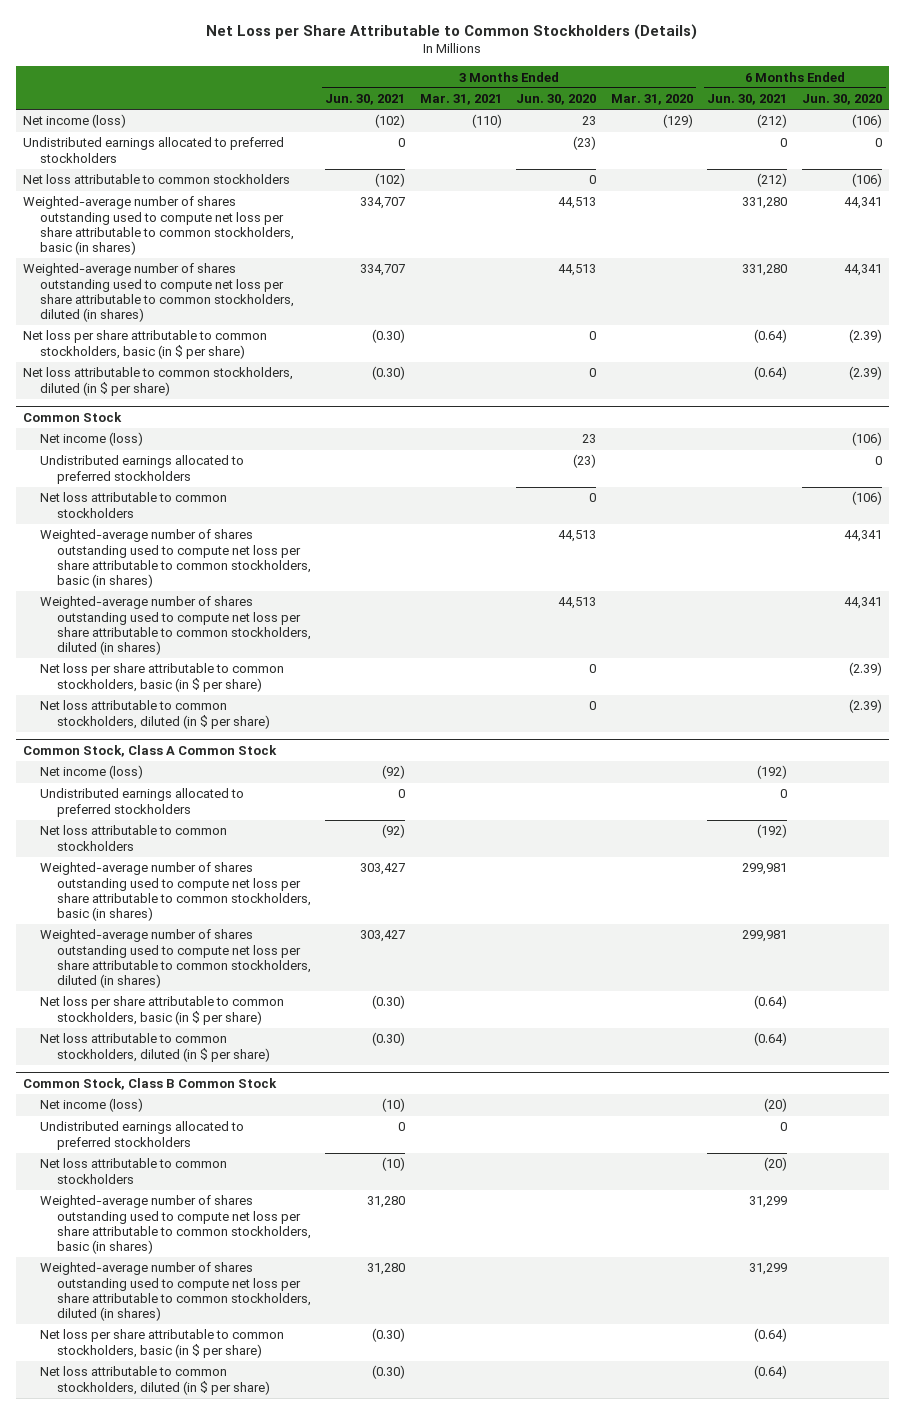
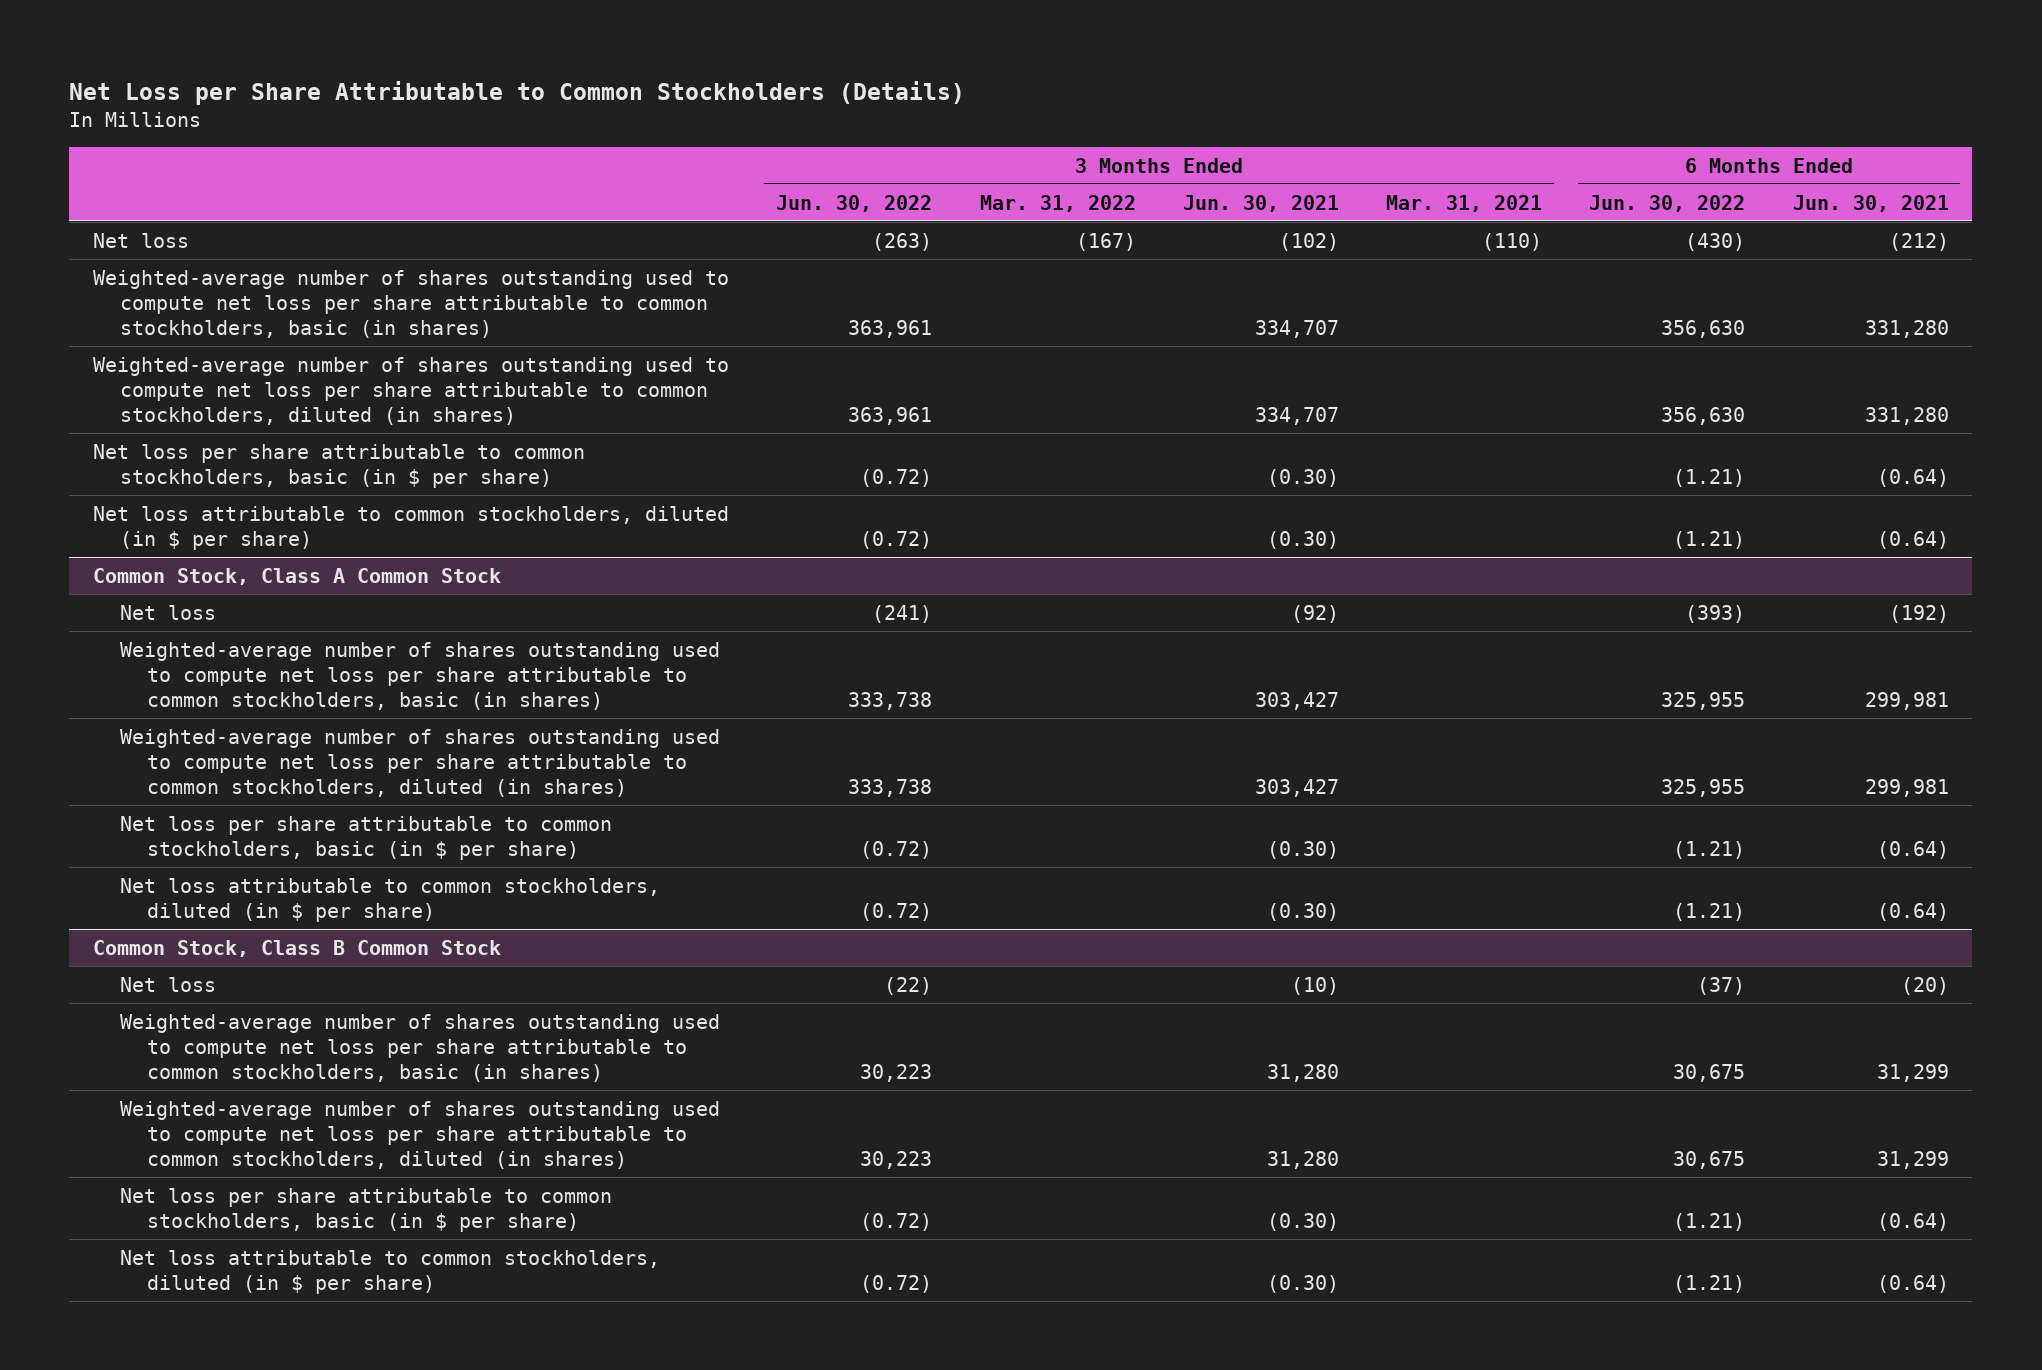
- | 3 Months Ended Jun. 30, 2021 | 3 Months Ended Mar. 31, 2021 | 3 Months Ended Jun. 30, 2020 | 3 Months Ended Mar. 31, 2020 | 6 Months Ended Jun. 30, 2021 | 6 Months Ended Jun. 30, 2020
+ | 3 Months Ended Jun. 30, 2022 | 3 Months Ended Mar. 31, 2022 | 3 Months Ended Jun. 30, 2021 | 3 Months Ended Mar. 31, 2021 | 6 Months Ended Jun. 30, 2022 | 6 Months Ended Jun. 30, 2021
- Net income (loss) | (102) | (110) | 23 | (129) | (212) | (106)
- Undistributed earnings allocated to preferred stockholders | 0 | | (23) | | 0 | 0
- Net loss attributable to common stockholders | (102) | | 0 | | (212) | (106)
+ Net loss | (263) | (167) | (102) | (110) | (430) | (212)
- Common Stock
- Net income (loss) | | | 23 | | | (106)
- Undistributed earnings allocated to preferred stockholders | | | (23) | | | 0
- Net loss attributable to common stockholders | | | 0 | | | (106)
- Weighted-average number of shares outstanding used to compute net loss per share attributable to common stockholders, basic (in shares) | | | 44,513 | | | 44,341
- Weighted-average number of shares outstanding used to compute net loss per share attributable to common stockholders, diluted (in shares) | | | 44,513 | | | 44,341
- Net loss per share attributable to common stockholders, basic (in $ per share) | | | 0 | | | (2.39)
- Net loss attributable to common stockholders, diluted (in $ per share) | | | 0 | | | (2.39)
@ Common Stock, Class A Common Stock
- Net income (loss) | (92) | | | | (192) |
- Undistributed earnings allocated to preferred stockholders | 0 | | | | 0 |
- Net loss attributable to common stockholders | (92) | | | | (192) |
+ Net loss | (241) | | (92) | | (393) | (192)
@ Common Stock, Class B Common Stock
- Net income (loss) | (10) | | | | (20) |
- Undistributed earnings allocated to preferred stockholders | 0 | | | | 0 |
- Net loss attributable to common stockholders | (10) | | | | (20) |
+ Net loss | (22) | | (10) | | (37) | (20)

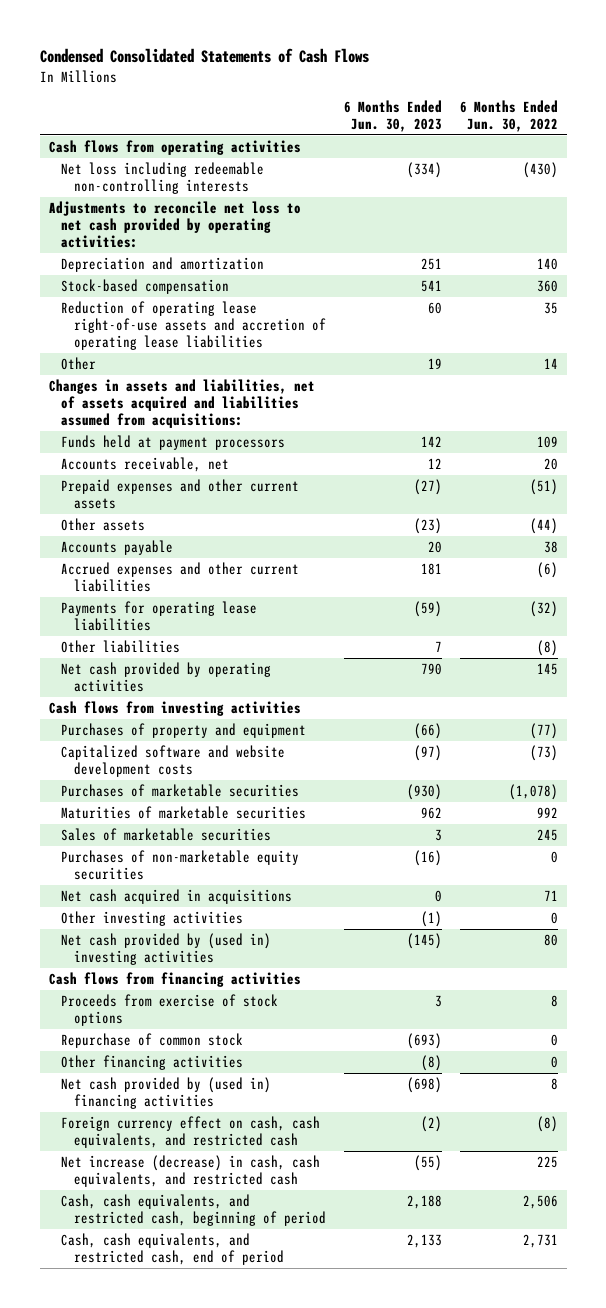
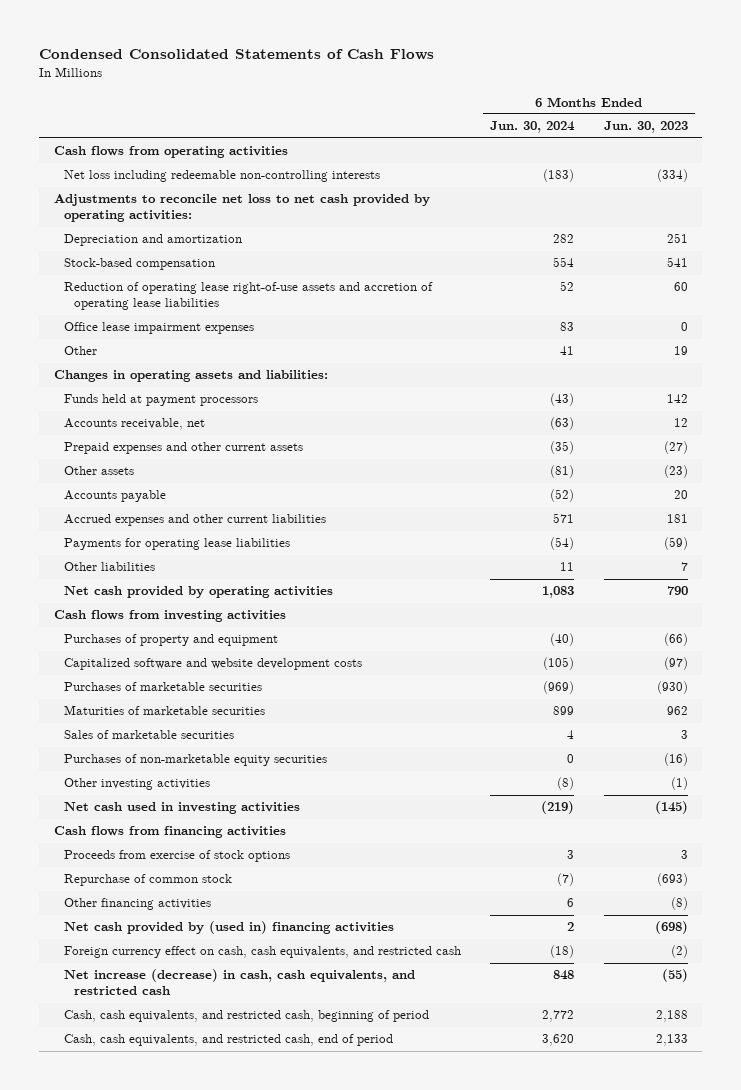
- | 6 Months Ended Jun. 30, 2023 | 6 Months Ended Jun. 30, 2022
+ | 6 Months Ended Jun. 30, 2024 | 6 Months Ended Jun. 30, 2023
+ Office lease impairment expenses | 83 | 0
- Changes in assets and liabilities, net of assets acquired and liabilities assumed from acquisitions:
+ Changes in operating assets and liabilities:
- Net cash acquired in acquisitions | 0 | 71
- Net cash provided by (used in) investing activities | (145) | 80
+ Net cash used in investing activities | (219) | (145)

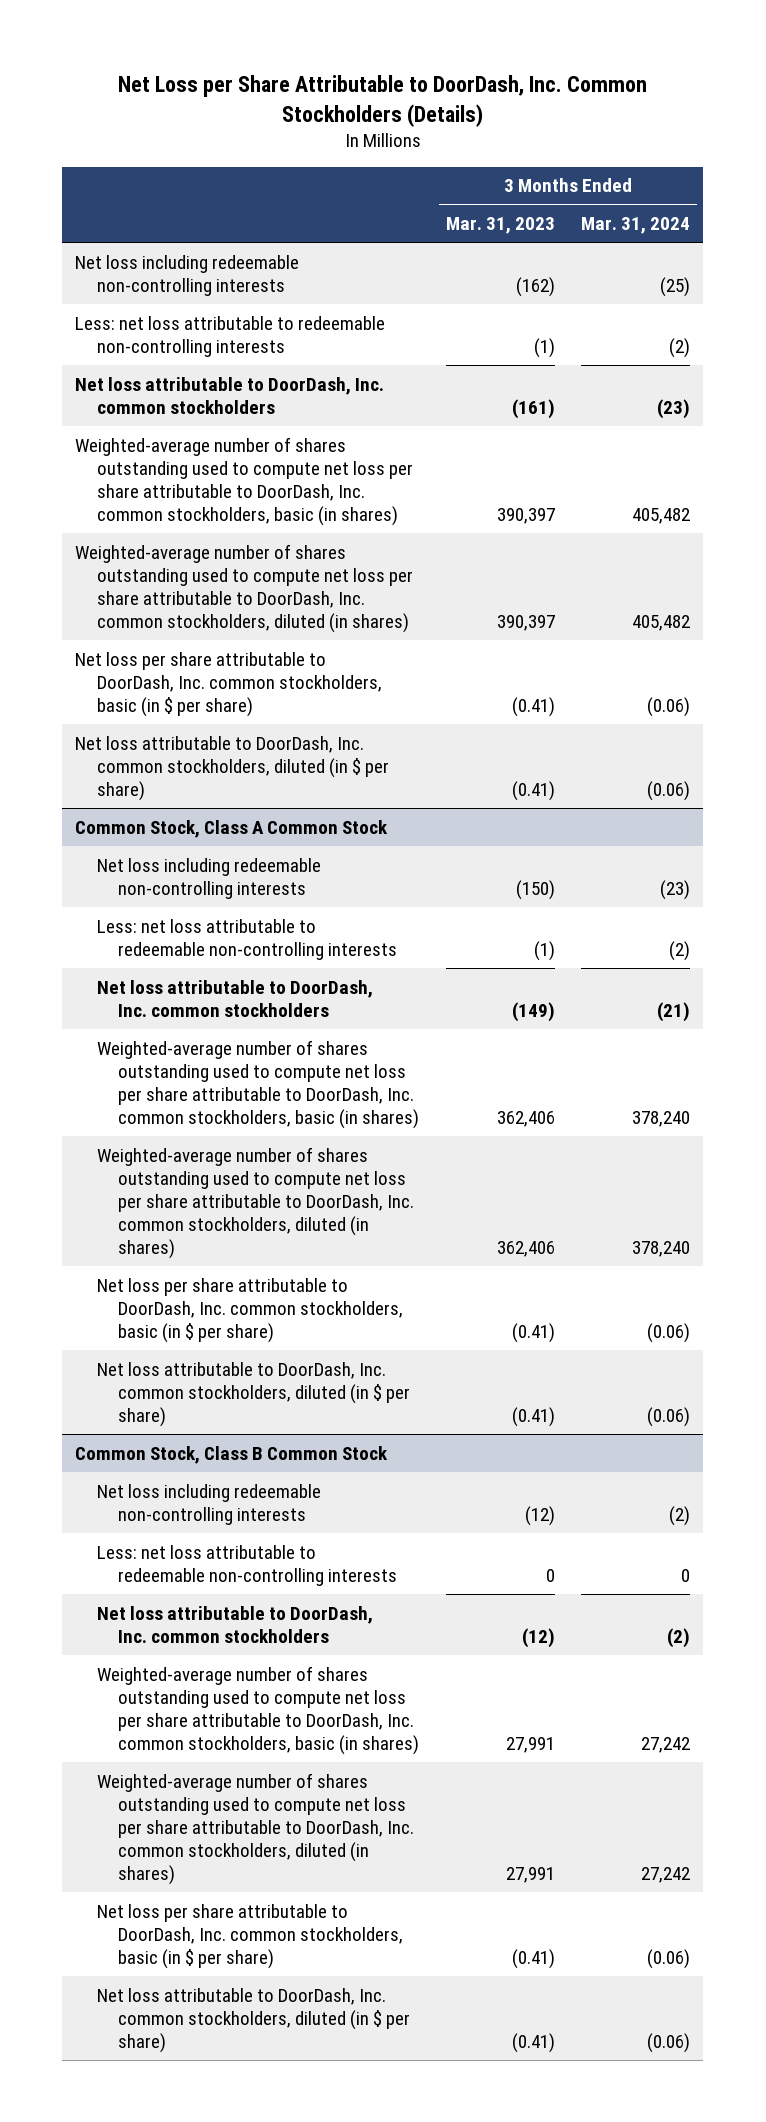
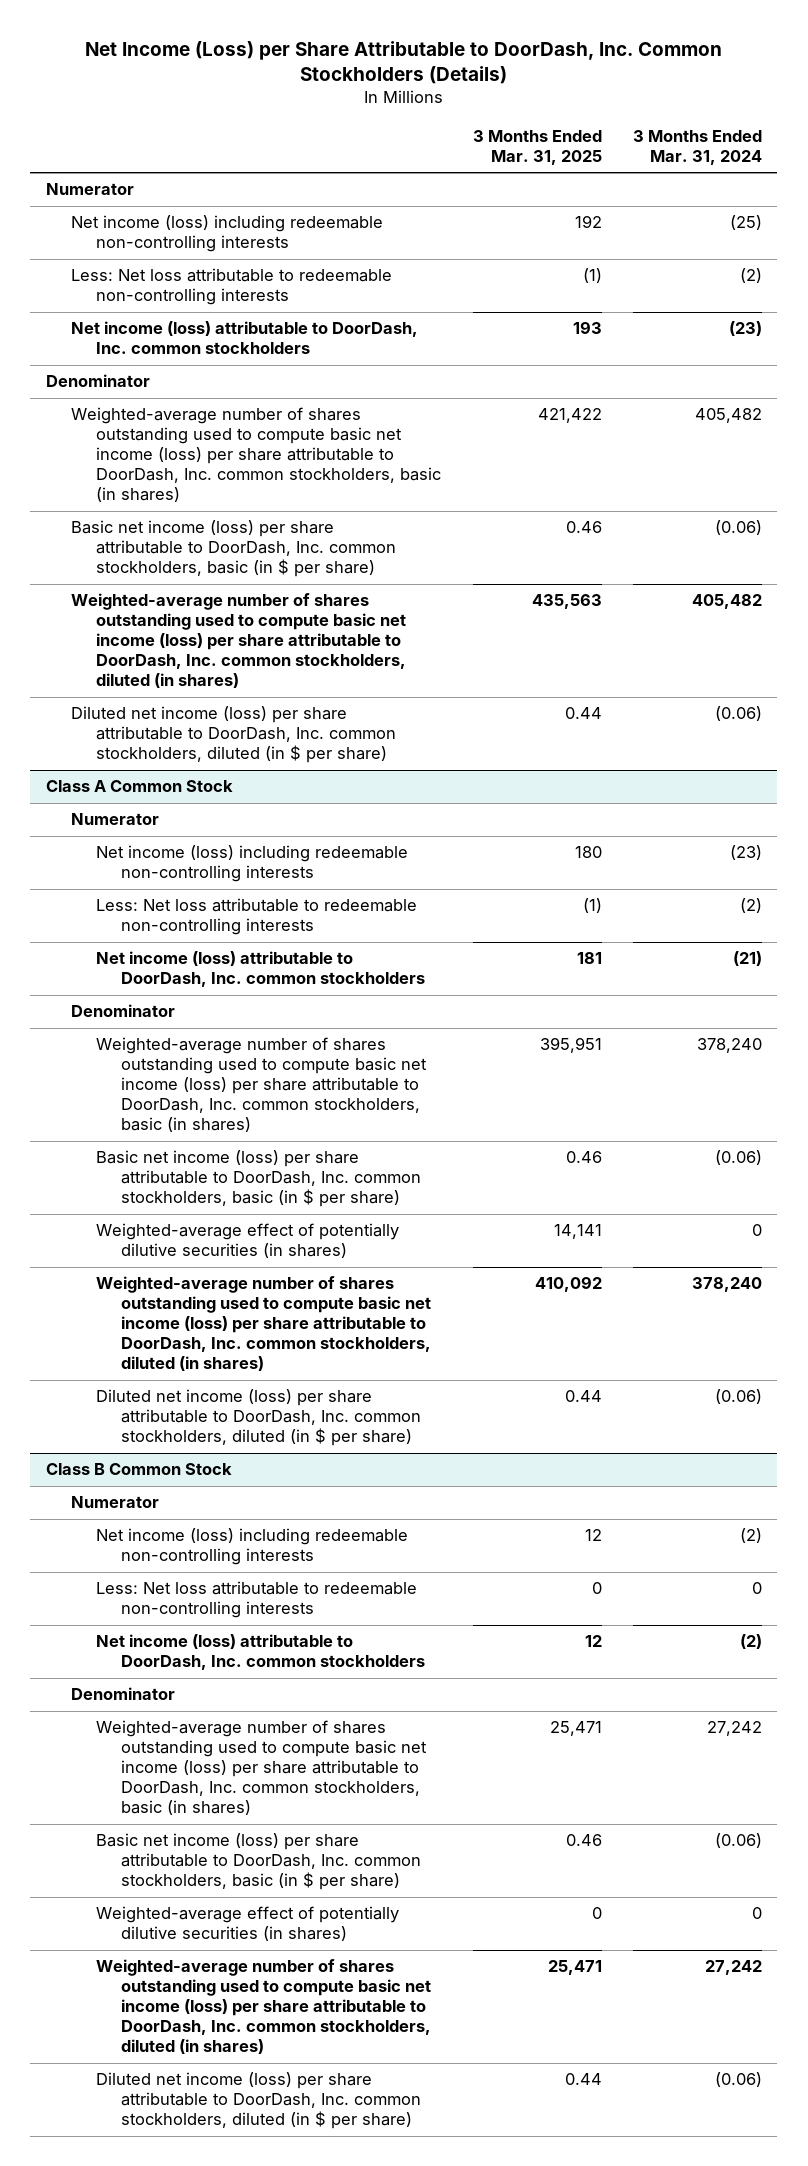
- Net Loss per Share Attributable to DoorDash, Inc. Common Stockholders (Details)
+ Net Income (Loss) per Share Attributable to DoorDash, Inc. Common Stockholders (Details)
- | 3 Months Ended Mar. 31, 2023 | 3 Months Ended Mar. 31, 2024
+ | 3 Months Ended Mar. 31, 2025 | 3 Months Ended Mar. 31, 2024
- Net loss including redeemable non-controlling interests | (162) | (25)
- Less: net loss attributable to redeemable non-controlling interests | (1) | (2)
- Net loss attributable to DoorDash, Inc. common stockholders | (161) | (23)
- Weighted-average number of shares outstanding used to compute net loss per share attributable to DoorDash, Inc. common stockholders, basic (in shares) | 390,397 | 405,482
- Weighted-average number of shares outstanding used to compute net loss per share attributable to DoorDash, Inc. common stockholders, diluted (in shares) | 390,397 | 405,482
- Net loss per share attributable to DoorDash, Inc. common stockholders, basic (in $ per share) | (0.41) | (0.06)
- Net loss attributable to DoorDash, Inc. common stockholders, diluted (in $ per share) | (0.41) | (0.06)
- Common Stock, Class A Common Stock
- Net loss including redeemable non-controlling interests | (150) | (23)
- Less: net loss attributable to redeemable non-controlling interests | (1) | (2)
- Net loss attributable to DoorDash, Inc. common stockholders | (149) | (21)
- Weighted-average number of shares outstanding used to compute net loss per share attributable to DoorDash, Inc. common stockholders, basic (in shares) | 362,406 | 378,240
- Weighted-average number of shares outstanding used to compute net loss per share attributable to DoorDash, Inc. common stockholders, diluted (in shares) | 362,406 | 378,240
- Net loss per share attributable to DoorDash, Inc. common stockholders, basic (in $ per share) | (0.41) | (0.06)
- Net loss attributable to DoorDash, Inc. common stockholders, diluted (in $ per share) | (0.41) | (0.06)
- Common Stock, Class B Common Stock
- Net loss including redeemable non-controlling interests | (12) | (2)
- Less: net loss attributable to redeemable non-controlling interests | 0 | 0
- Net loss attributable to DoorDash, Inc. common stockholders | (12) | (2)
- Weighted-average number of shares outstanding used to compute net loss per share attributable to DoorDash, Inc. common stockholders, basic (in shares) | 27,991 | 27,242
- Weighted-average number of shares outstanding used to compute net loss per share attributable to DoorDash, Inc. common stockholders, diluted (in shares) | 27,991 | 27,242
- Net loss per share attributable to DoorDash, Inc. common stockholders, basic (in $ per share) | (0.41) | (0.06)
- Net loss attributable to DoorDash, Inc. common stockholders, diluted (in $ per share) | (0.41) | (0.06)
+ Numerator
+ Net income (loss) including redeemable non-controlling interests | 192 | (25)
+ Less: Net loss attributable to redeemable non-controlling interests | (1) | (2)
+ Net income (loss) attributable to DoorDash, Inc. common stockholders | 193 | (23)
+ Denominator
+ Weighted-average number of shares outstanding used to compute basic net income (loss) per share attributable to DoorDash, Inc. common stockholders, basic (in shares) | 421,422 | 405,482
+ Basic net income (loss) per share attributable to DoorDash, Inc. common stockholders, basic (in $ per share) | 0.46 | (0.06)
+ Weighted-average number of shares outstanding used to compute basic net income (loss) per share attributable to DoorDash, Inc. common stockholders, diluted (in shares) | 435,563 | 405,482
+ Diluted net income (loss) per share attributable to DoorDash, Inc. common stockholders, diluted (in $ per share) | 0.44 | (0.06)
+ Class A Common Stock
+ Numerator
+ Net income (loss) including redeemable non-controlling interests | 180 | (23)
+ Less: Net loss attributable to redeemable non-controlling interests | (1) | (2)
+ Net income (loss) attributable to DoorDash, Inc. common stockholders | 181 | (21)
+ Denominator
+ Weighted-average number of shares outstanding used to compute basic net income (loss) per share attributable to DoorDash, Inc. common stockholders, basic (in shares) | 395,951 | 378,240
+ Basic net income (loss) per share attributable to DoorDash, Inc. common stockholders, basic (in $ per share) | 0.46 | (0.06)
+ Weighted-average effect of potentially dilutive securities (in shares) | 14,141 | 0
+ Weighted-average number of shares outstanding used to compute basic net income (loss) per share attributable to DoorDash, Inc. common stockholders, diluted (in shares) | 410,092 | 378,240
+ Diluted net income (loss) per share attributable to DoorDash, Inc. common stockholders, diluted (in $ per share) | 0.44 | (0.06)
+ Class B Common Stock
+ Numerator
+ Net income (loss) including redeemable non-controlling interests | 12 | (2)
+ Less: Net loss attributable to redeemable non-controlling interests | 0 | 0
+ Net income (loss) attributable to DoorDash, Inc. common stockholders | 12 | (2)
+ Denominator
+ Weighted-average number of shares outstanding used to compute basic net income (loss) per share attributable to DoorDash, Inc. common stockholders, basic (in shares) | 25,471 | 27,242
+ Basic net income (loss) per share attributable to DoorDash, Inc. common stockholders, basic (in $ per share) | 0.46 | (0.06)
+ Weighted-average effect of potentially dilutive securities (in shares) | 0 | 0
+ Weighted-average number of shares outstanding used to compute basic net income (loss) per share attributable to DoorDash, Inc. common stockholders, diluted (in shares) | 25,471 | 27,242
+ Diluted net income (loss) per share attributable to DoorDash, Inc. common stockholders, diluted (in $ per share) | 0.44 | (0.06)

